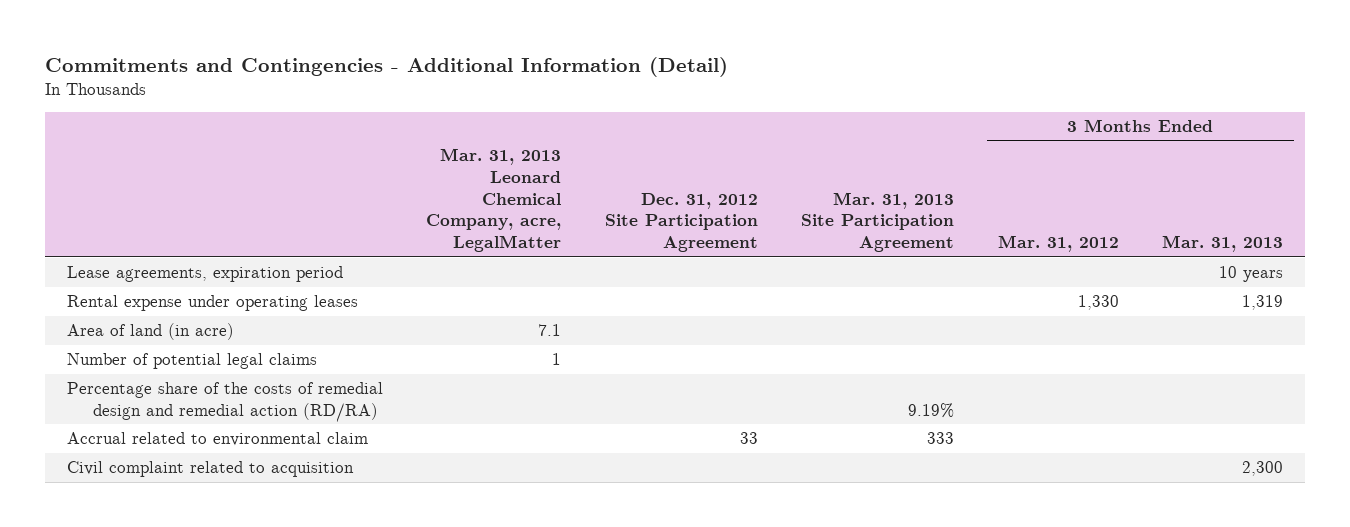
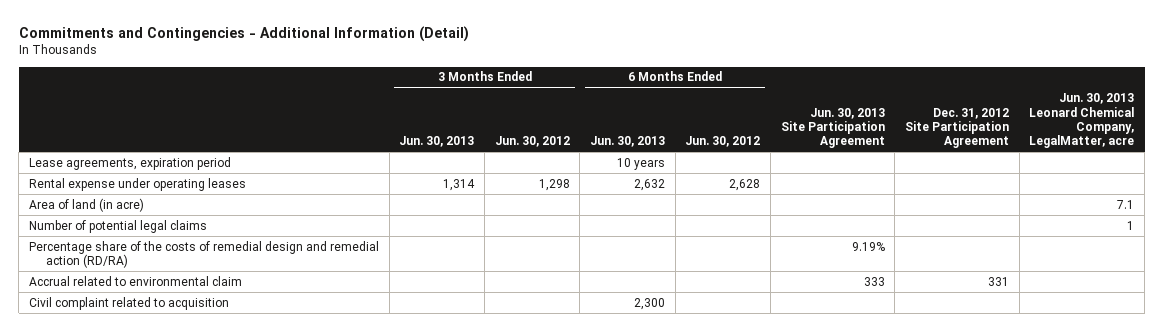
- | Mar. 31, 2013 Leonard Chemical Company, acre, LegalMatter | Dec. 31, 2012 Site Participation Agreement | Mar. 31, 2013 Site Participation Agreement | 3 Months Ended Mar. 31, 2012 | 3 Months Ended Mar. 31, 2013
+ | 3 Months Ended Jun. 30, 2013 | 3 Months Ended Jun. 30, 2012 | 6 Months Ended Jun. 30, 2013 | 6 Months Ended Jun. 30, 2012 | Jun. 30, 2013 Site Participation Agreement | Dec. 31, 2012 Site Participation Agreement | Jun. 30, 2013 Leonard Chemical Company, LegalMatter, acre
- Accrual related to environmental claim | | 33 | 333 | |
+ Accrual related to environmental claim | | | | | 333 | 331 |

